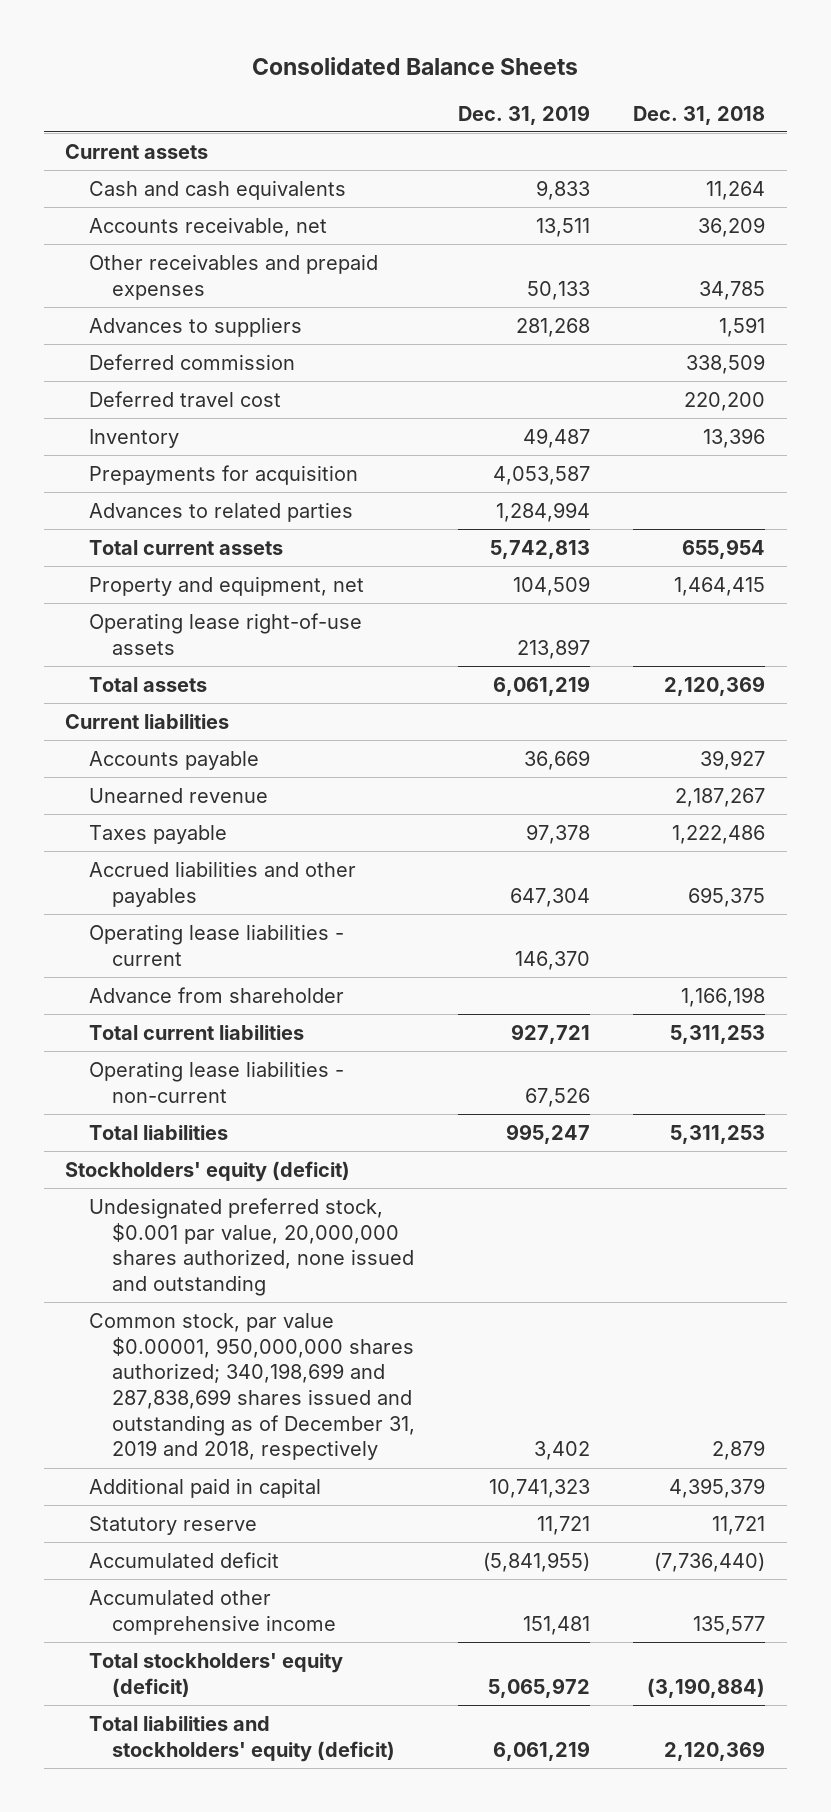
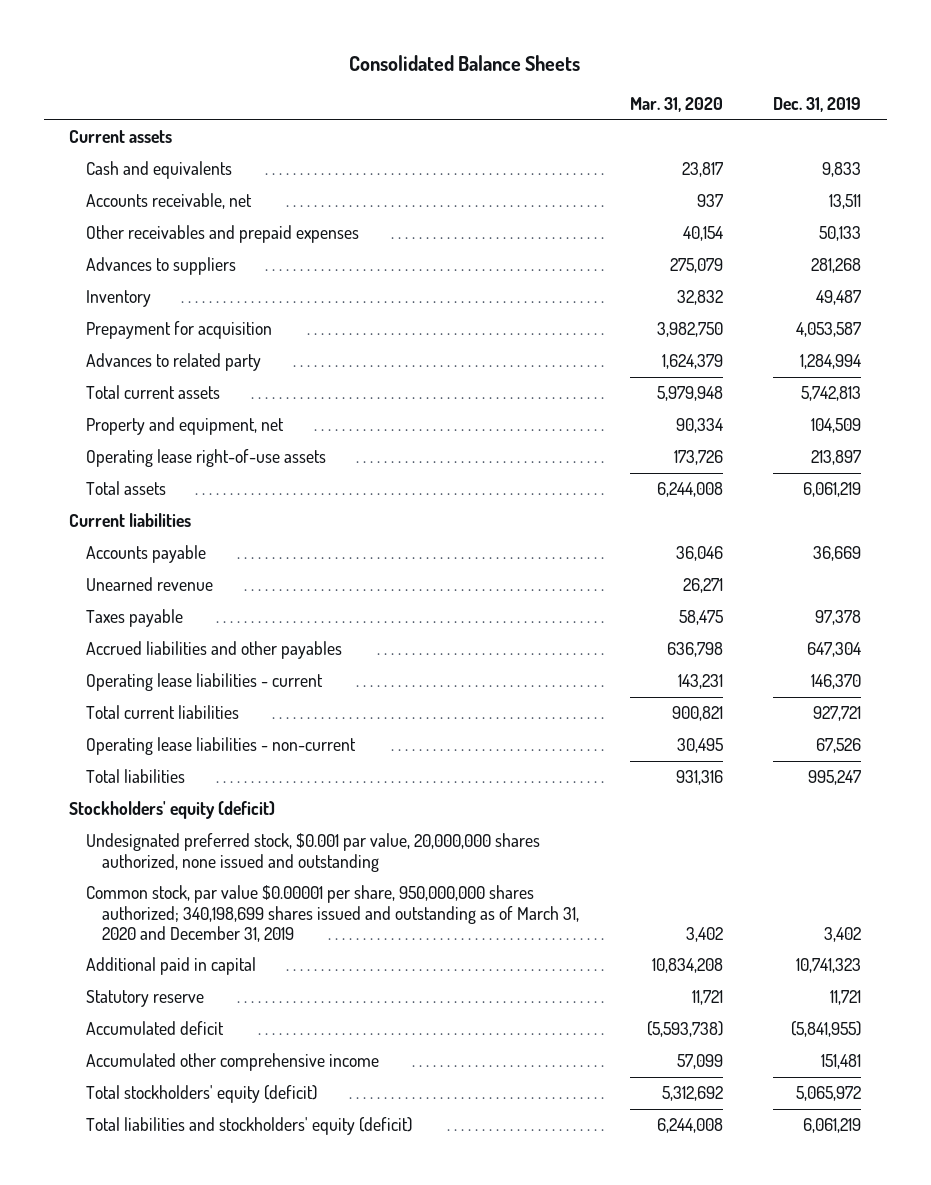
- | Dec. 31, 2019 | Dec. 31, 2018
+ | Mar. 31, 2020 | Dec. 31, 2019
- Cash and cash equivalents | 9,833 | 11,264
+ Cash and equivalents | 23,817 | 9,833
- Deferred commission | | 338,509
- Deferred travel cost | | 220,200
- Prepayments for acquisition | 4,053,587 |
- Advances to related parties | 1,284,994 |
+ Prepayment for acquisition | 3,982,750 | 4,053,587
+ Advances to related party | 1,624,379 | 1,284,994
- Advance from shareholder | | 1,166,198
- Common stock, par value $0.00001, 950,000,000 shares authorized; 340,198,699 and 287,838,699 shares issued and outstanding as of December 31, 2019 and 2018, respectively | 3,402 | 2,879
+ Common stock, par value $0.00001 per share, 950,000,000 shares authorized; 340,198,699 shares issued and outstanding as of March 31, 2020 and December 31, 2019 | 3,402 | 3,402

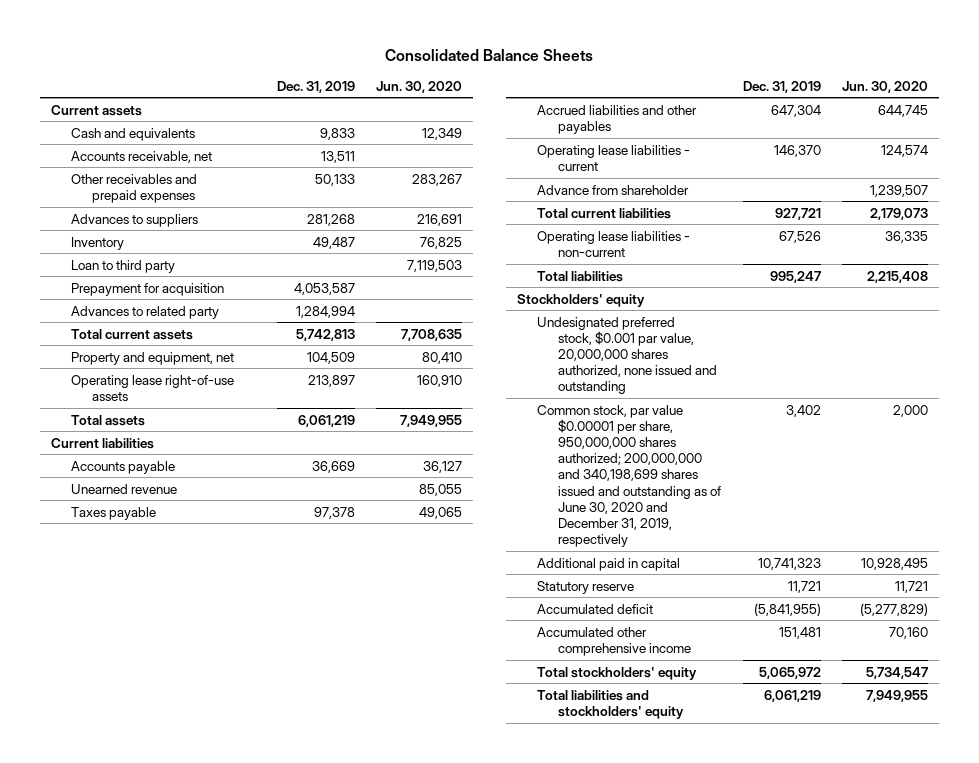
- | Mar. 31, 2020 | Dec. 31, 2019
+ | Dec. 31, 2019 | Jun. 30, 2020
+ Loan to third party | | 7,119,503
+ Advance from shareholder | | 1,239,507
- Stockholders' equity (deficit)
+ Stockholders' equity
- Common stock, par value $0.00001 per share, 950,000,000 shares authorized; 340,198,699 shares issued and outstanding as of March 31, 2020 and December 31, 2019 | 3,402 | 3,402
+ Common stock, par value $0.00001 per share, 950,000,000 shares authorized; 200,000,000 and 340,198,699 shares issued and outstanding as of June 30, 2020 and December 31, 2019, respectively | 3,402 | 2,000
- Total stockholders' equity (deficit) | 5,312,692 | 5,065,972
- Total liabilities and stockholders' equity (deficit) | 6,244,008 | 6,061,219
+ Total stockholders' equity | 5,065,972 | 5,734,547
+ Total liabilities and stockholders' equity | 6,061,219 | 7,949,955

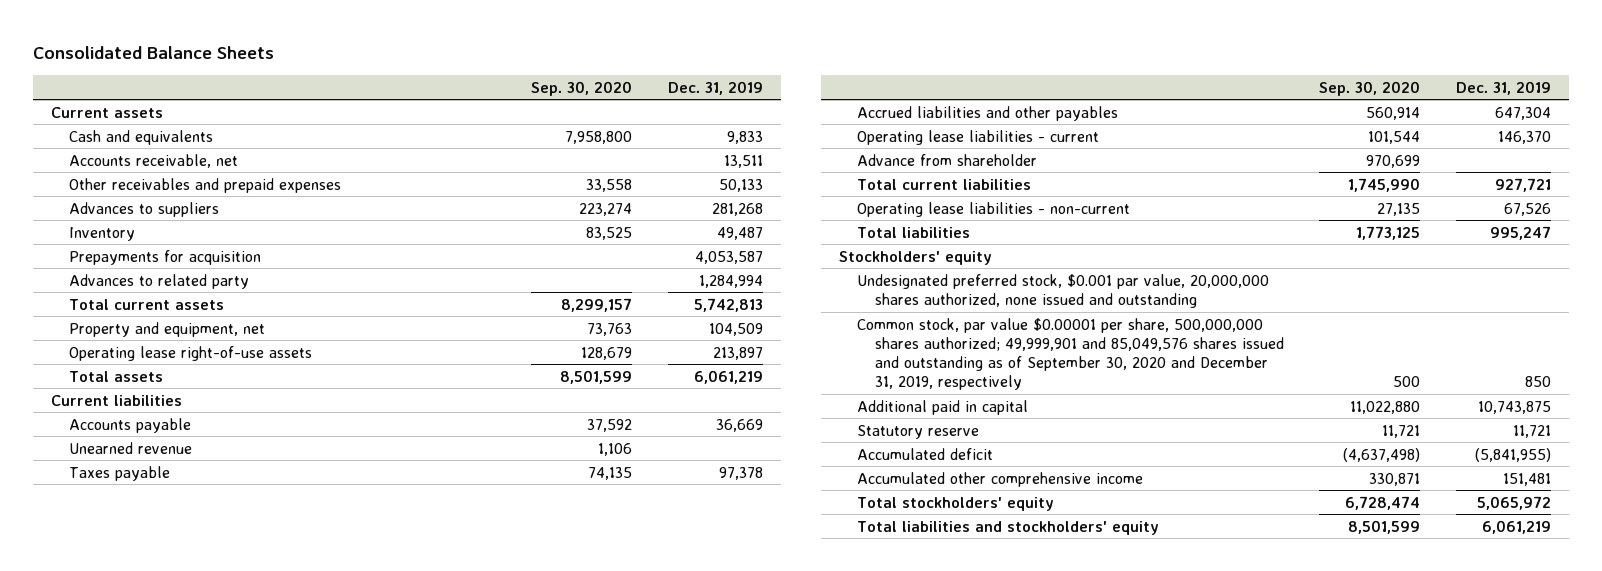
- | Dec. 31, 2019 | Jun. 30, 2020
+ | Sep. 30, 2020 | Dec. 31, 2019
- Loan to third party | | 7,119,503
- Prepayment for acquisition | 4,053,587 |
+ Prepayments for acquisition | | 4,053,587
- Common stock, par value $0.00001 per share, 950,000,000 shares authorized; 200,000,000 and 340,198,699 shares issued and outstanding as of June 30, 2020 and December 31, 2019, respectively | 3,402 | 2,000
- Additional paid in capital | 10,741,323 | 10,928,495
+ Common stock, par value $0.00001 per share, 500,000,000 shares authorized; 49,999,901 and 85,049,576 shares issued and outstanding as of September 30, 2020 and December 31, 2019, respectively | 500 | 850
+ Additional paid in capital | 11,022,880 | 10,743,875

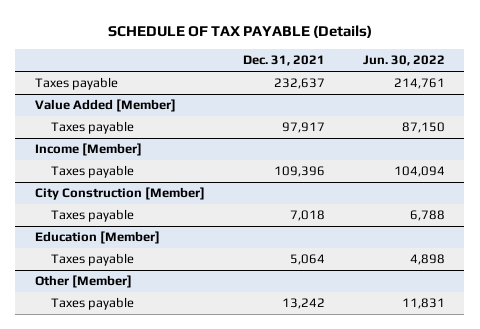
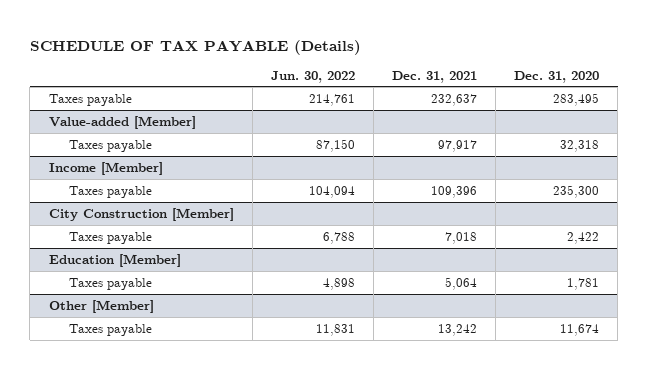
- | Dec. 31, 2021 | Jun. 30, 2022
+ | Jun. 30, 2022 | Dec. 31, 2021 | Dec. 31, 2020
- Value Added [Member]
+ Value-added [Member]

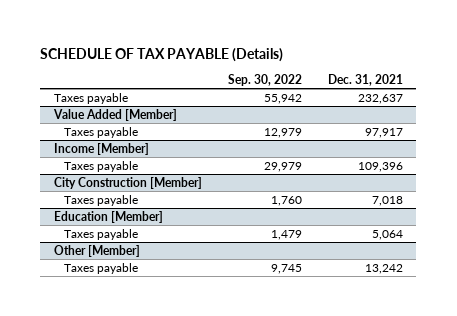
- | Jun. 30, 2022 | Dec. 31, 2021 | Dec. 31, 2020
+ | Sep. 30, 2022 | Dec. 31, 2021
- Value-added [Member]
+ Value Added [Member]

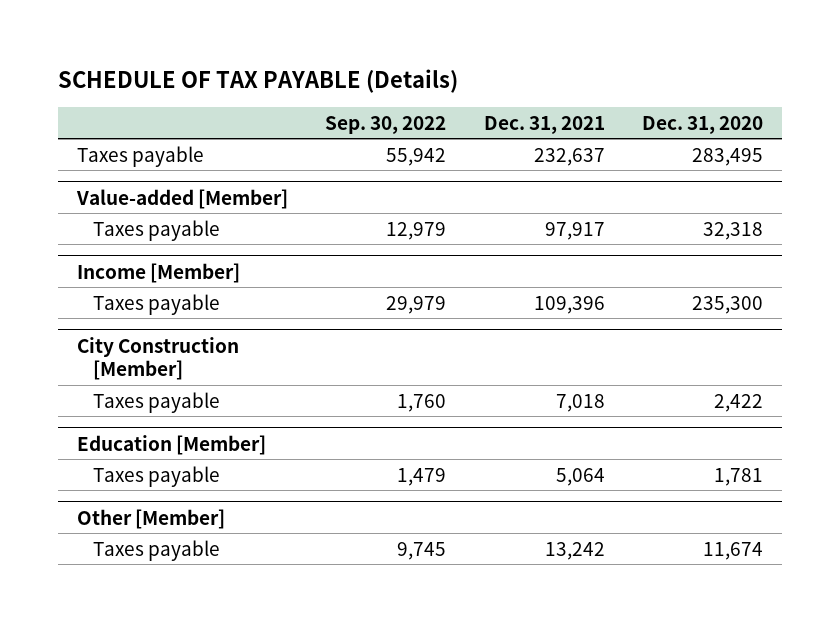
- | Sep. 30, 2022 | Dec. 31, 2021
+ | Sep. 30, 2022 | Dec. 31, 2021 | Dec. 31, 2020
- Value Added [Member]
+ Value-added [Member]

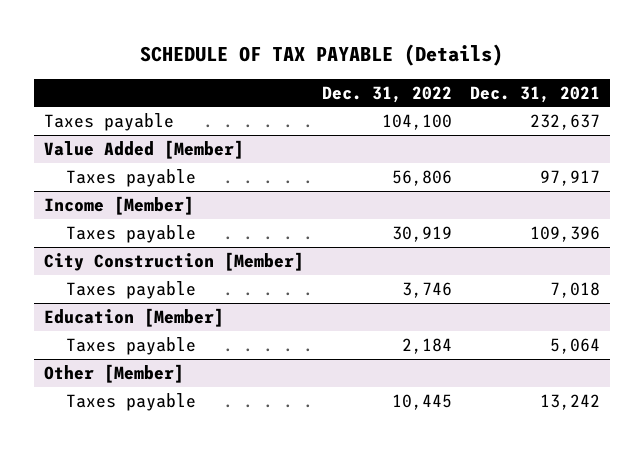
- | Sep. 30, 2022 | Dec. 31, 2021 | Dec. 31, 2020
+ | Dec. 31, 2022 | Dec. 31, 2021
- Value-added [Member]
+ Value Added [Member]

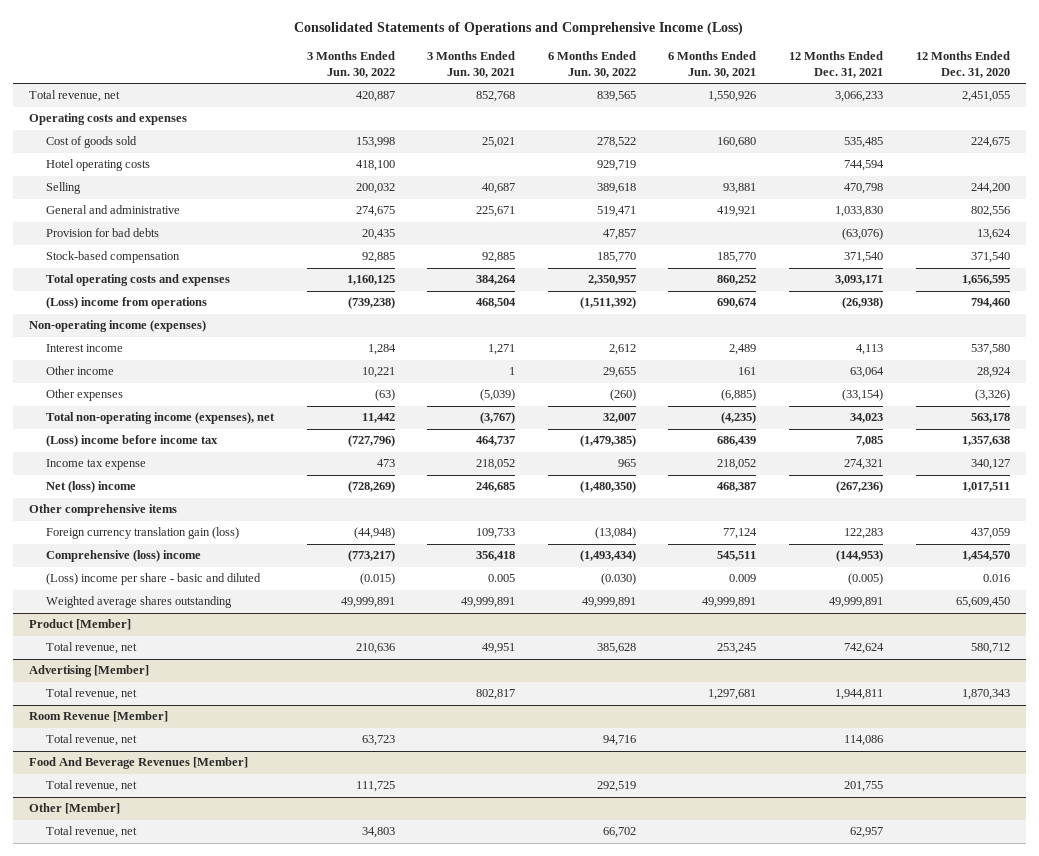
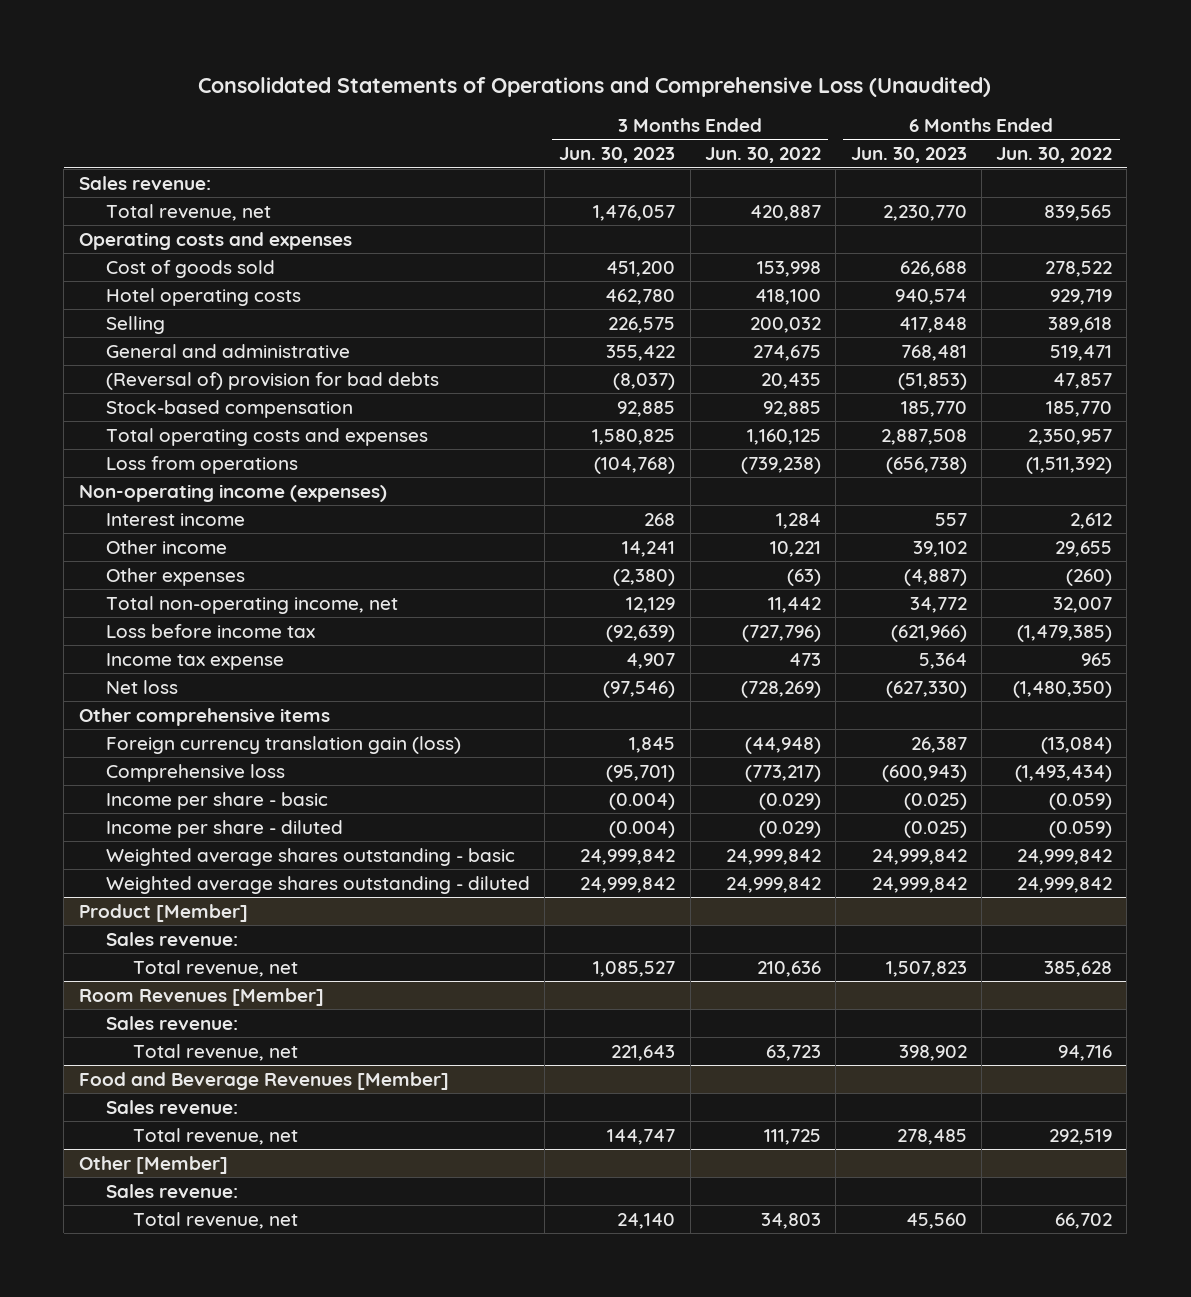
- Consolidated Statements of Operations and Comprehensive Income (Loss)
+ Consolidated Statements of Operations and Comprehensive Loss (Unaudited)
- | 3 Months Ended Jun. 30, 2022 | 3 Months Ended Jun. 30, 2021 | 6 Months Ended Jun. 30, 2022 | 6 Months Ended Jun. 30, 2021 | 12 Months Ended Dec. 31, 2021 | 12 Months Ended Dec. 31, 2020
+ | 3 Months Ended Jun. 30, 2023 | 3 Months Ended Jun. 30, 2022 | 6 Months Ended Jun. 30, 2023 | 6 Months Ended Jun. 30, 2022
+ Sales revenue:
- Provision for bad debts | 20,435 | | 47,857 | | (63,076) | 13,624
+ (Reversal of) provision for bad debts | (8,037) | 20,435 | (51,853) | 47,857
- (Loss) income from operations | (739,238) | 468,504 | (1,511,392) | 690,674 | (26,938) | 794,460
+ Loss from operations | (104,768) | (739,238) | (656,738) | (1,511,392)
- Total non-operating income (expenses), net | 11,442 | (3,767) | 32,007 | (4,235) | 34,023 | 563,178
- (Loss) income before income tax | (727,796) | 464,737 | (1,479,385) | 686,439 | 7,085 | 1,357,638
+ Total non-operating income, net | 12,129 | 11,442 | 34,772 | 32,007
+ Loss before income tax | (92,639) | (727,796) | (621,966) | (1,479,385)
- Net (loss) income | (728,269) | 246,685 | (1,480,350) | 468,387 | (267,236) | 1,017,511
+ Net loss | (97,546) | (728,269) | (627,330) | (1,480,350)
- Comprehensive (loss) income | (773,217) | 356,418 | (1,493,434) | 545,511 | (144,953) | 1,454,570
- (Loss) income per share - basic and diluted | (0.015) | 0.005 | (0.030) | 0.009 | (0.005) | 0.016
- Weighted average shares outstanding | 49,999,891 | 49,999,891 | 49,999,891 | 49,999,891 | 49,999,891 | 65,609,450
+ Comprehensive loss | (95,701) | (773,217) | (600,943) | (1,493,434)
+ Income per share - basic | (0.004) | (0.029) | (0.025) | (0.059)
+ Income per share - diluted | (0.004) | (0.029) | (0.025) | (0.059)
+ Weighted average shares outstanding - basic | 24,999,842 | 24,999,842 | 24,999,842 | 24,999,842
+ Weighted average shares outstanding - diluted | 24,999,842 | 24,999,842 | 24,999,842 | 24,999,842
@ Product [Member]
+ Sales revenue:
- Advertising [Member]
- Total revenue, net | | 802,817 | | 1,297,681 | 1,944,811 | 1,870,343
- Room Revenue [Member]
+ Room Revenues [Member]
+ Sales revenue:
- Food And Beverage Revenues [Member]
+ Food and Beverage Revenues [Member]
+ Sales revenue:
@ Other [Member]
+ Sales revenue:

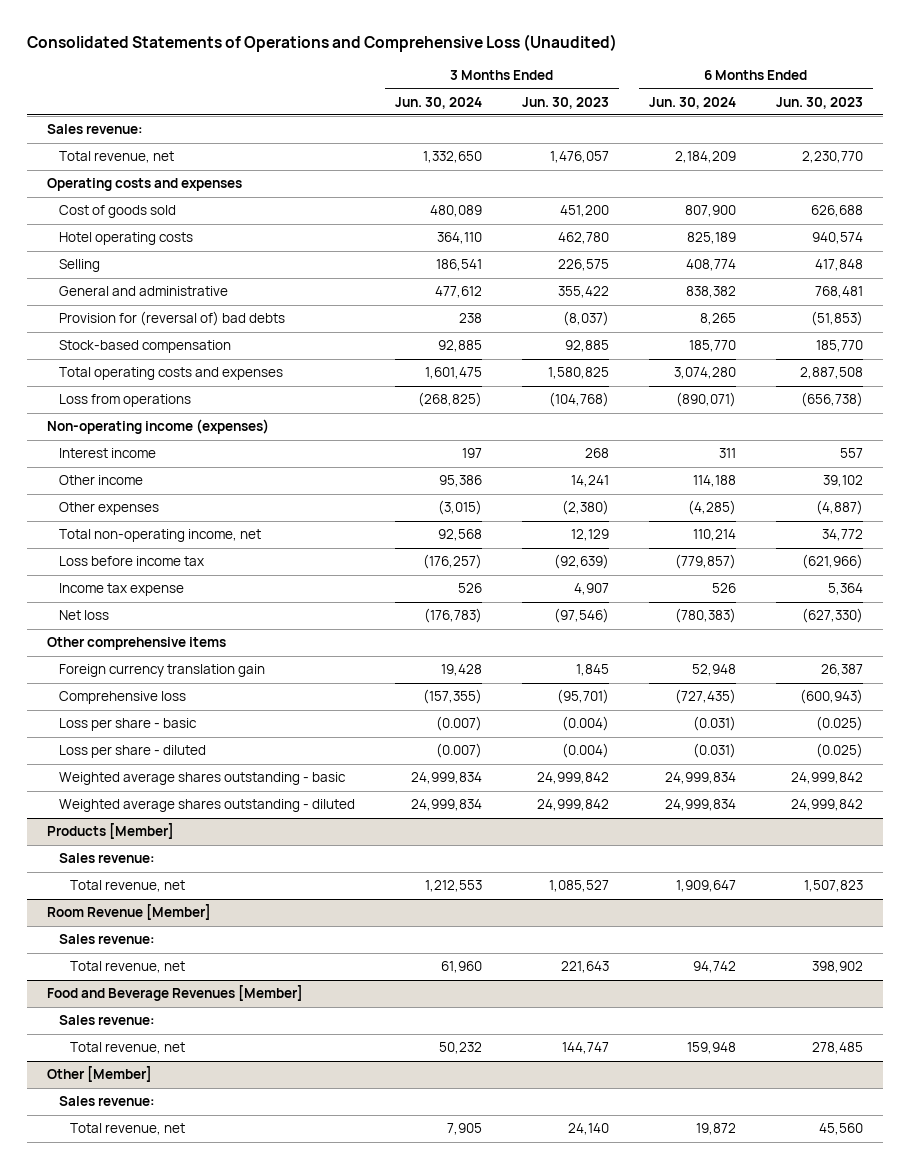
- | 3 Months Ended Jun. 30, 2023 | 3 Months Ended Jun. 30, 2022 | 6 Months Ended Jun. 30, 2023 | 6 Months Ended Jun. 30, 2022
+ | 3 Months Ended Jun. 30, 2024 | 3 Months Ended Jun. 30, 2023 | 6 Months Ended Jun. 30, 2024 | 6 Months Ended Jun. 30, 2023
- (Reversal of) provision for bad debts | (8,037) | 20,435 | (51,853) | 47,857
+ Provision for (reversal of) bad debts | 238 | (8,037) | 8,265 | (51,853)
- Foreign currency translation gain (loss) | 1,845 | (44,948) | 26,387 | (13,084)
+ Foreign currency translation gain | 19,428 | 1,845 | 52,948 | 26,387
- Income per share - basic | (0.004) | (0.029) | (0.025) | (0.059)
- Income per share - diluted | (0.004) | (0.029) | (0.025) | (0.059)
+ Loss per share - basic | (0.007) | (0.004) | (0.031) | (0.025)
+ Loss per share - diluted | (0.007) | (0.004) | (0.031) | (0.025)
- Product [Member]
+ Products [Member]
- Room Revenues [Member]
+ Room Revenue [Member]

